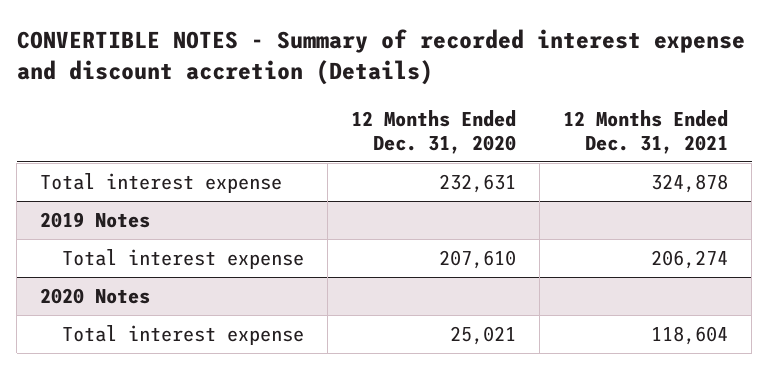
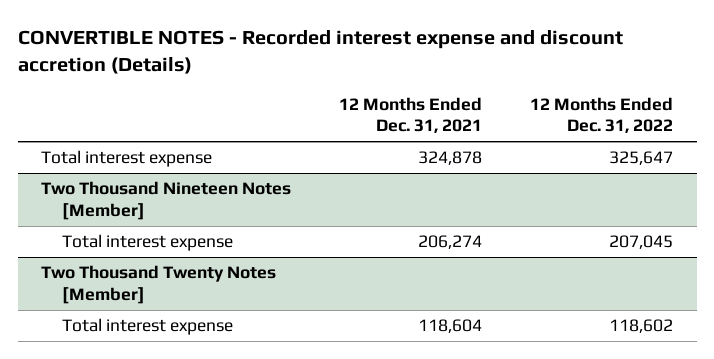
- CONVERTIBLE NOTES - Summary of recorded interest expense and discount accretion (Details)
+ CONVERTIBLE NOTES - Recorded interest expense and discount accretion (Details)
- | 12 Months Ended Dec. 31, 2020 | 12 Months Ended Dec. 31, 2021
+ | 12 Months Ended Dec. 31, 2021 | 12 Months Ended Dec. 31, 2022
- 2019 Notes
+ Two Thousand Nineteen Notes [Member]
- 2020 Notes
+ Two Thousand Twenty Notes [Member]

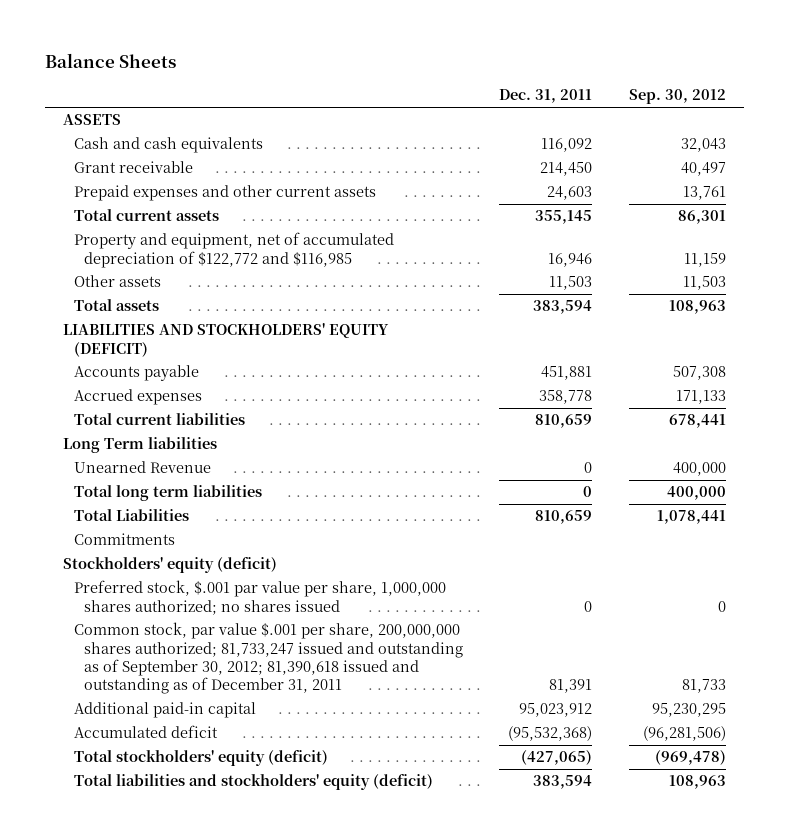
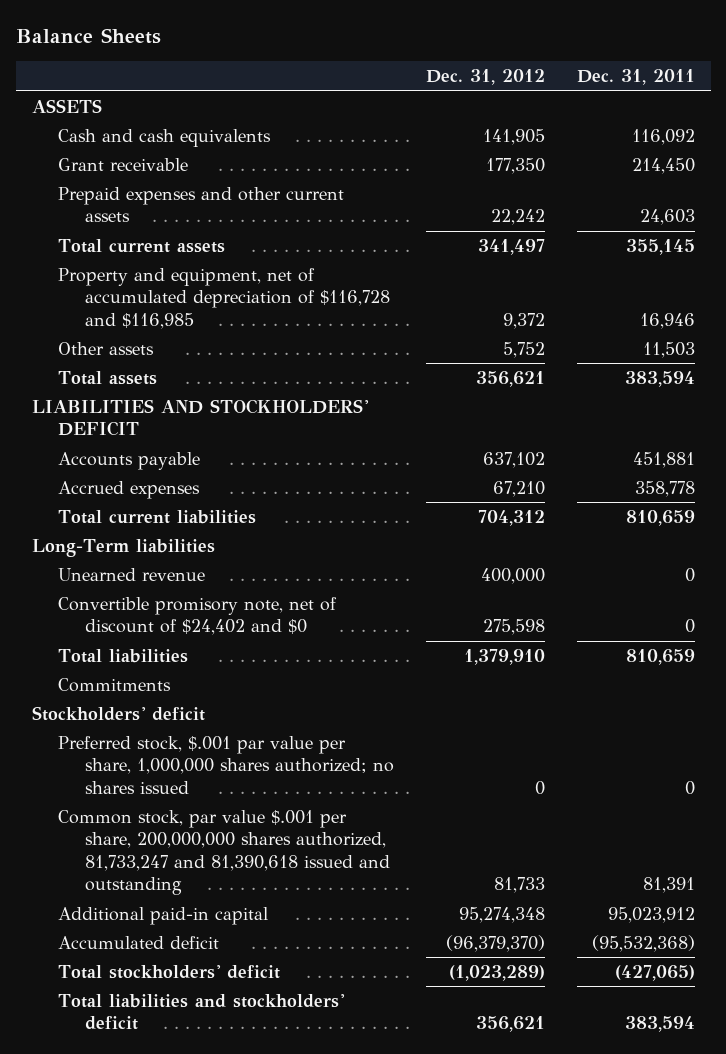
- | Dec. 31, 2011 | Sep. 30, 2012
+ | Dec. 31, 2012 | Dec. 31, 2011
- Property and equipment, net of accumulated depreciation of $122,772 and $116,985 | 16,946 | 11,159
+ Property and equipment, net of accumulated depreciation of $116,728 and $116,985 | 9,372 | 16,946
- LIABILITIES AND STOCKHOLDERS' EQUITY (DEFICIT)
+ LIABILITIES AND STOCKHOLDERS' DEFICIT
- Long Term liabilities
- Unearned Revenue | 0 | 400,000
- Total long term liabilities | 0 | 400,000
- Total Liabilities | 810,659 | 1,078,441
+ Long-Term liabilities
+ Unearned revenue | 400,000 | 0
+ Convertible promisory note, net of discount of $24,402 and $0 | 275,598 | 0
+ Total liabilities | 1,379,910 | 810,659
- Stockholders' equity (deficit)
+ Stockholders' deficit
- Common stock, par value $.001 per share, 200,000,000 shares authorized; 81,733,247 issued and outstanding as of September 30, 2012; 81,390,618 issued and outstanding as of December 31, 2011 | 81,391 | 81,733
+ Common stock, par value $.001 per share, 200,000,000 shares authorized, 81,733,247 and 81,390,618 issued and outstanding | 81,733 | 81,391
- Total stockholders' equity (deficit) | (427,065) | (969,478)
- Total liabilities and stockholders' equity (deficit) | 383,594 | 108,963
+ Total stockholders' deficit | (1,023,289) | (427,065)
+ Total liabilities and stockholders' deficit | 356,621 | 383,594

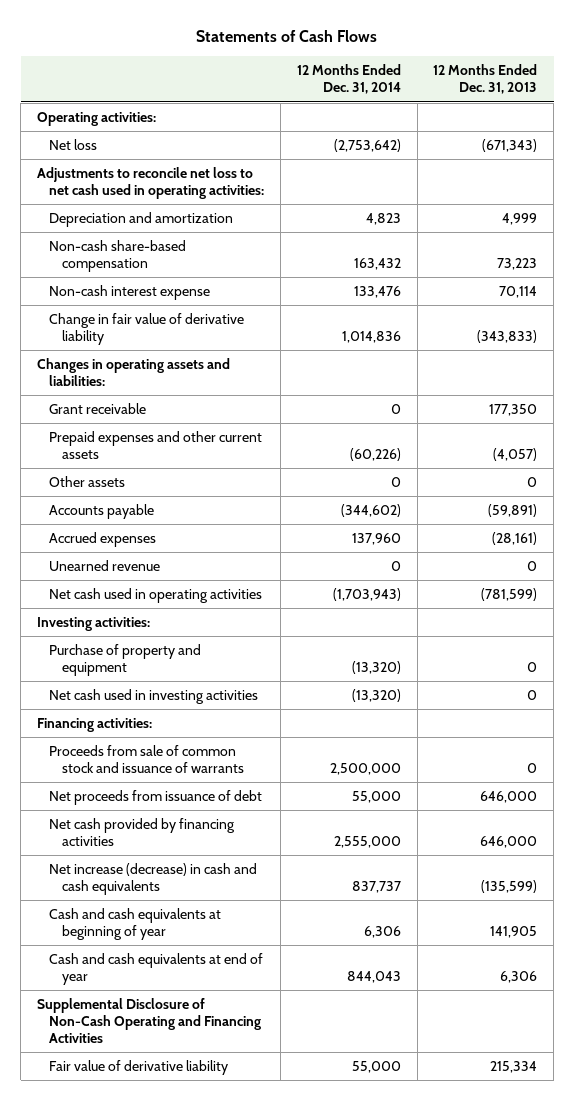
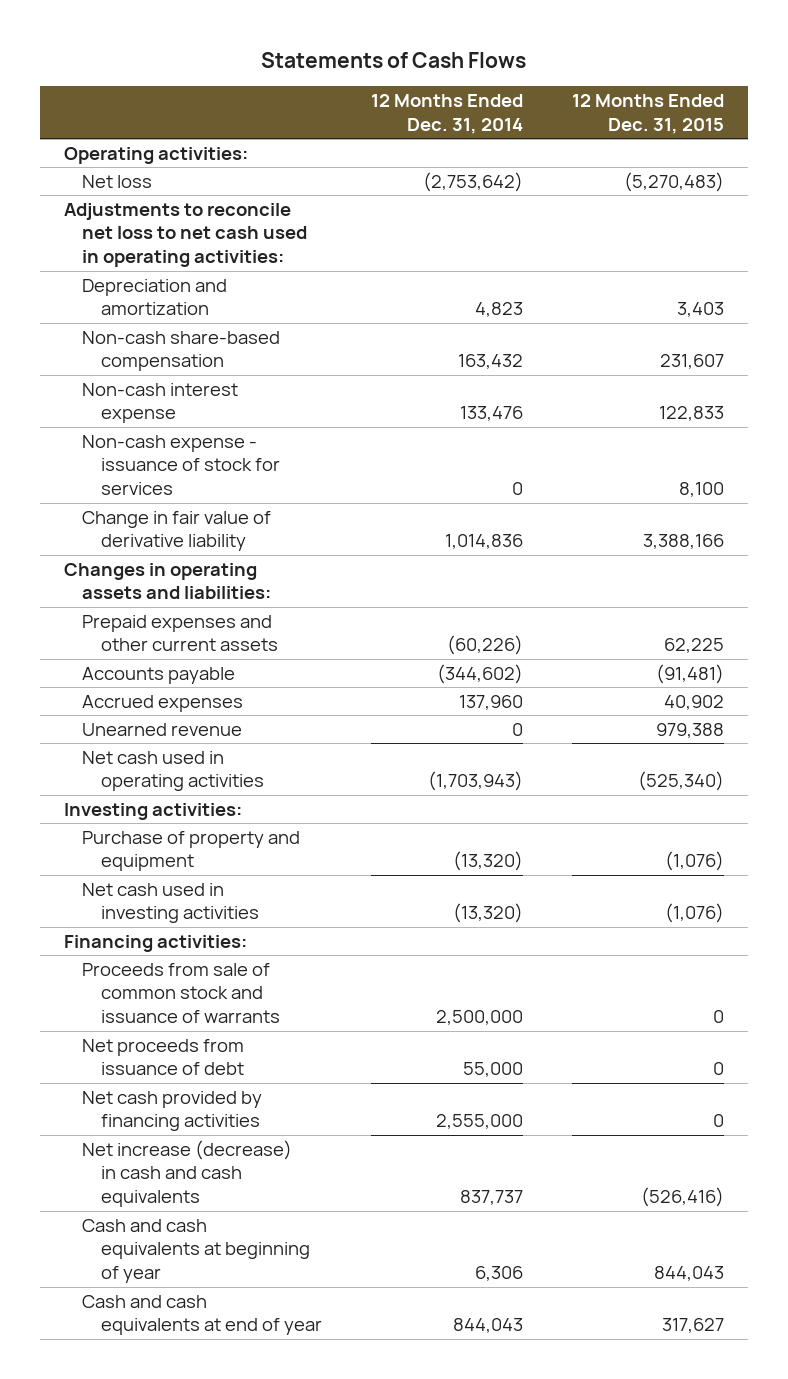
- | 12 Months Ended Dec. 31, 2014 | 12 Months Ended Dec. 31, 2013
+ | 12 Months Ended Dec. 31, 2014 | 12 Months Ended Dec. 31, 2015
+ Non-cash expense - issuance of stock for services | 0 | 8,100
- Grant receivable | 0 | 177,350
- Other assets | 0 | 0
- Supplemental Disclosure of Non-Cash Operating and Financing Activities
- Fair value of derivative liability | 55,000 | 215,334

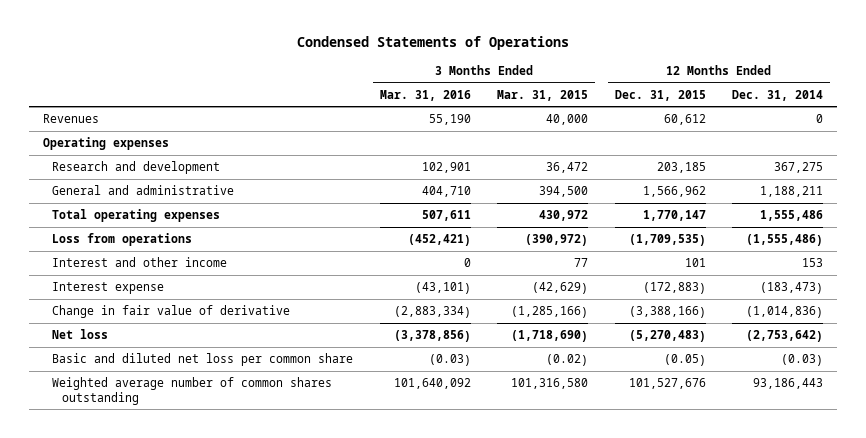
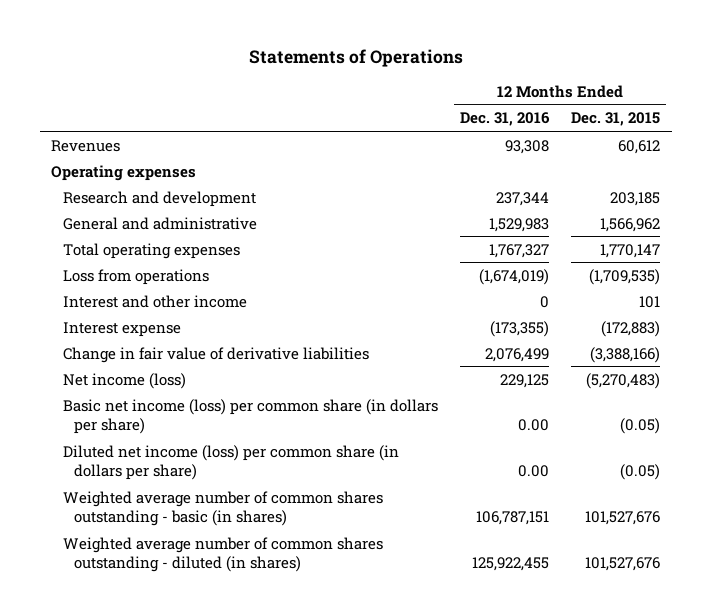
- Condensed Statements of Operations
+ Statements of Operations
- | 3 Months Ended Mar. 31, 2016 | 3 Months Ended Mar. 31, 2015 | 12 Months Ended Dec. 31, 2015 | 12 Months Ended Dec. 31, 2014
+ | 12 Months Ended Dec. 31, 2016 | 12 Months Ended Dec. 31, 2015
- Change in fair value of derivative | (2,883,334) | (1,285,166) | (3,388,166) | (1,014,836)
- Net loss | (3,378,856) | (1,718,690) | (5,270,483) | (2,753,642)
- Basic and diluted net loss per common share | (0.03) | (0.02) | (0.05) | (0.03)
- Weighted average number of common shares outstanding | 101,640,092 | 101,316,580 | 101,527,676 | 93,186,443
+ Change in fair value of derivative liabilities | 2,076,499 | (3,388,166)
+ Net income (loss) | 229,125 | (5,270,483)
+ Basic net income (loss) per common share (in dollars per share) | 0.00 | (0.05)
+ Diluted net income (loss) per common share (in dollars per share) | 0.00 | (0.05)
+ Weighted average number of common shares outstanding - basic (in shares) | 106,787,151 | 101,527,676
+ Weighted average number of common shares outstanding - diluted (in shares) | 125,922,455 | 101,527,676

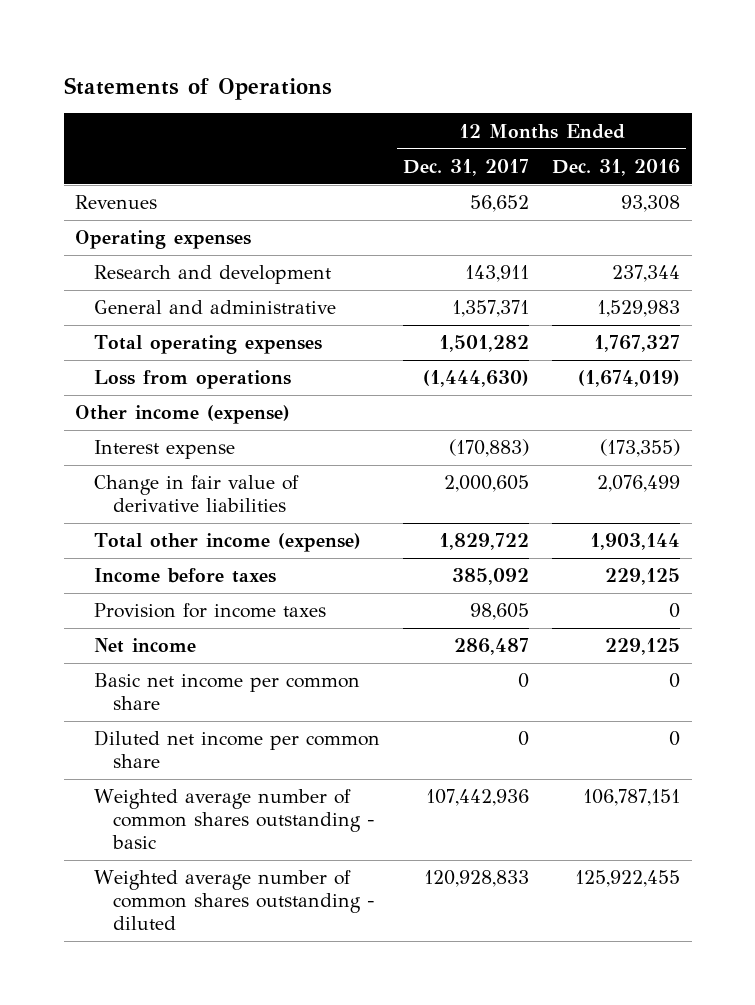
- | 12 Months Ended Dec. 31, 2016 | 12 Months Ended Dec. 31, 2015
+ | 12 Months Ended Dec. 31, 2017 | 12 Months Ended Dec. 31, 2016
- Interest and other income | 0 | 101
+ Other income (expense)
- Net income (loss) | 229,125 | (5,270,483)
- Basic net income (loss) per common share (in dollars per share) | 0.00 | (0.05)
- Diluted net income (loss) per common share (in dollars per share) | 0.00 | (0.05)
- Weighted average number of common shares outstanding - basic (in shares) | 106,787,151 | 101,527,676
- Weighted average number of common shares outstanding - diluted (in shares) | 125,922,455 | 101,527,676
+ Total other income (expense) | 1,829,722 | 1,903,144
+ Income before taxes | 385,092 | 229,125
+ Provision for income taxes | 98,605 | 0
+ Net income | 286,487 | 229,125
+ Basic net income per common share | 0 | 0
+ Diluted net income per common share | 0 | 0
+ Weighted average number of common shares outstanding - basic | 107,442,936 | 106,787,151
+ Weighted average number of common shares outstanding - diluted | 120,928,833 | 125,922,455

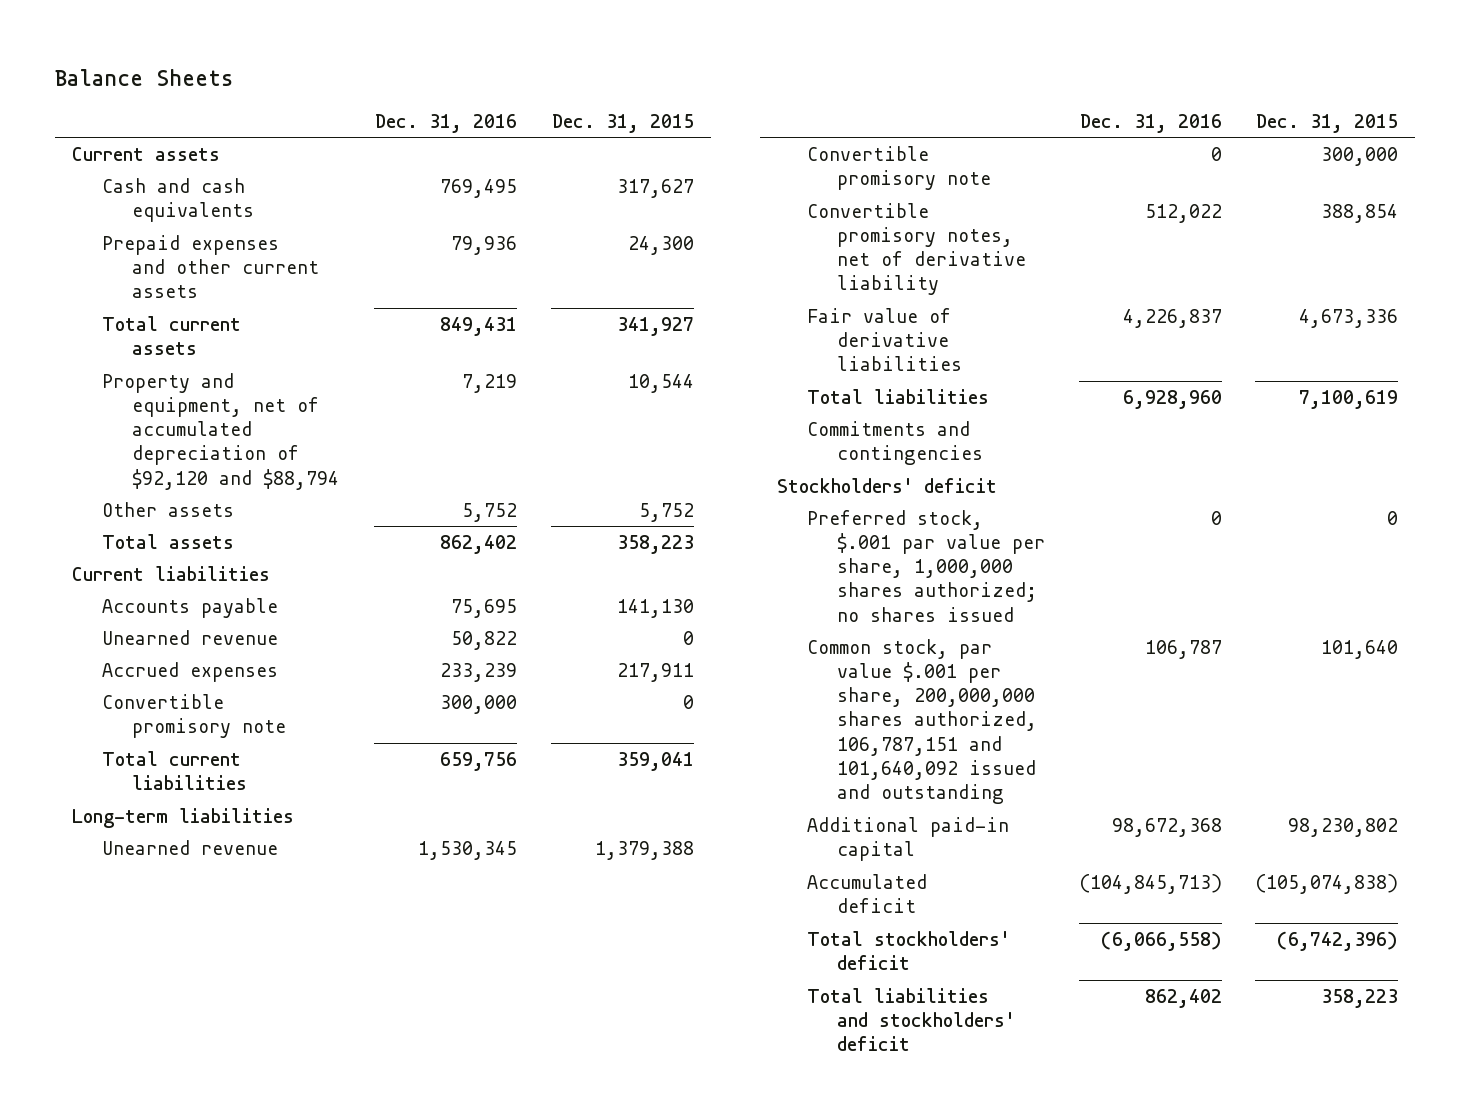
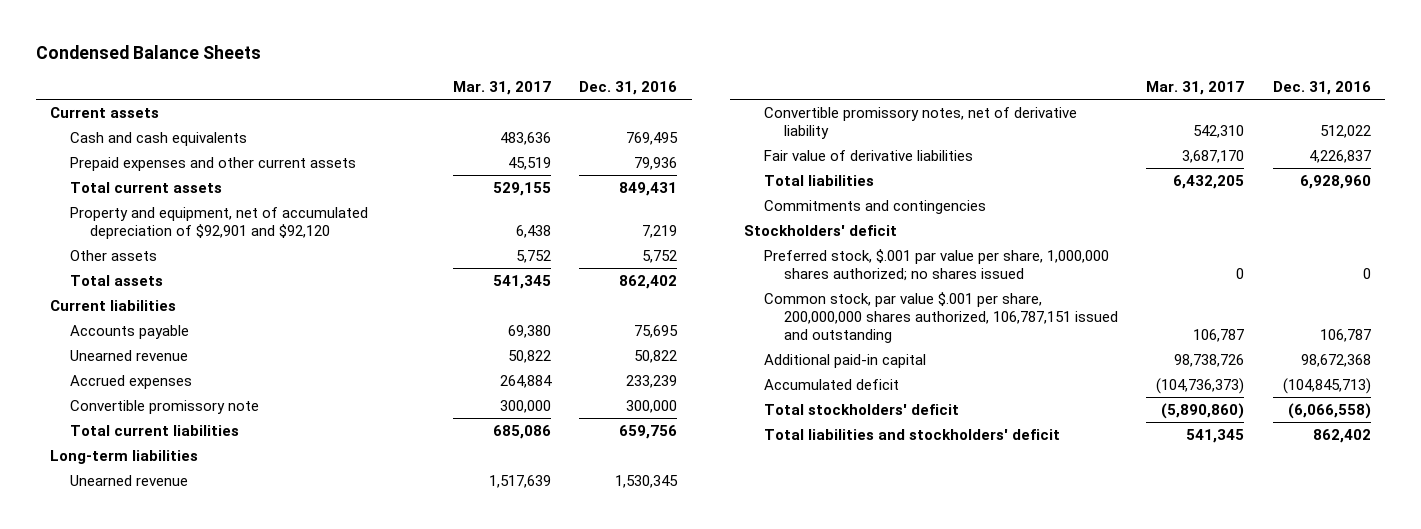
- Balance Sheets
+ Condensed Balance Sheets
- | Dec. 31, 2016 | Dec. 31, 2015
+ | Mar. 31, 2017 | Dec. 31, 2016
- Property and equipment, net of accumulated depreciation of $92,120 and $88,794 | 7,219 | 10,544
+ Property and equipment, net of accumulated depreciation of $92,901 and $92,120 | 6,438 | 7,219
- Convertible promisory note | 300,000 | 0
+ Convertible promissory note | 300,000 | 300,000
- Convertible promisory note | 0 | 300,000
- Convertible promisory notes, net of derivative liability | 512,022 | 388,854
+ Convertible promissory notes, net of derivative liability | 542,310 | 512,022
- Common stock, par value $.001 per share, 200,000,000 shares authorized, 106,787,151 and 101,640,092 issued and outstanding | 106,787 | 101,640
+ Common stock, par value $.001 per share, 200,000,000 shares authorized, 106,787,151 issued and outstanding | 106,787 | 106,787

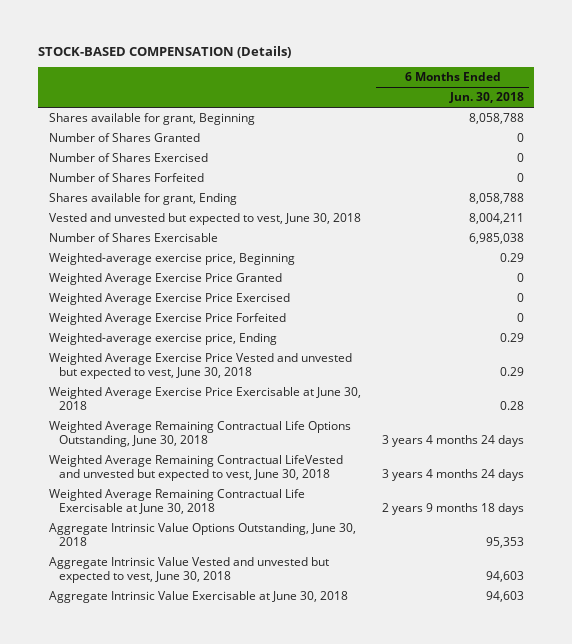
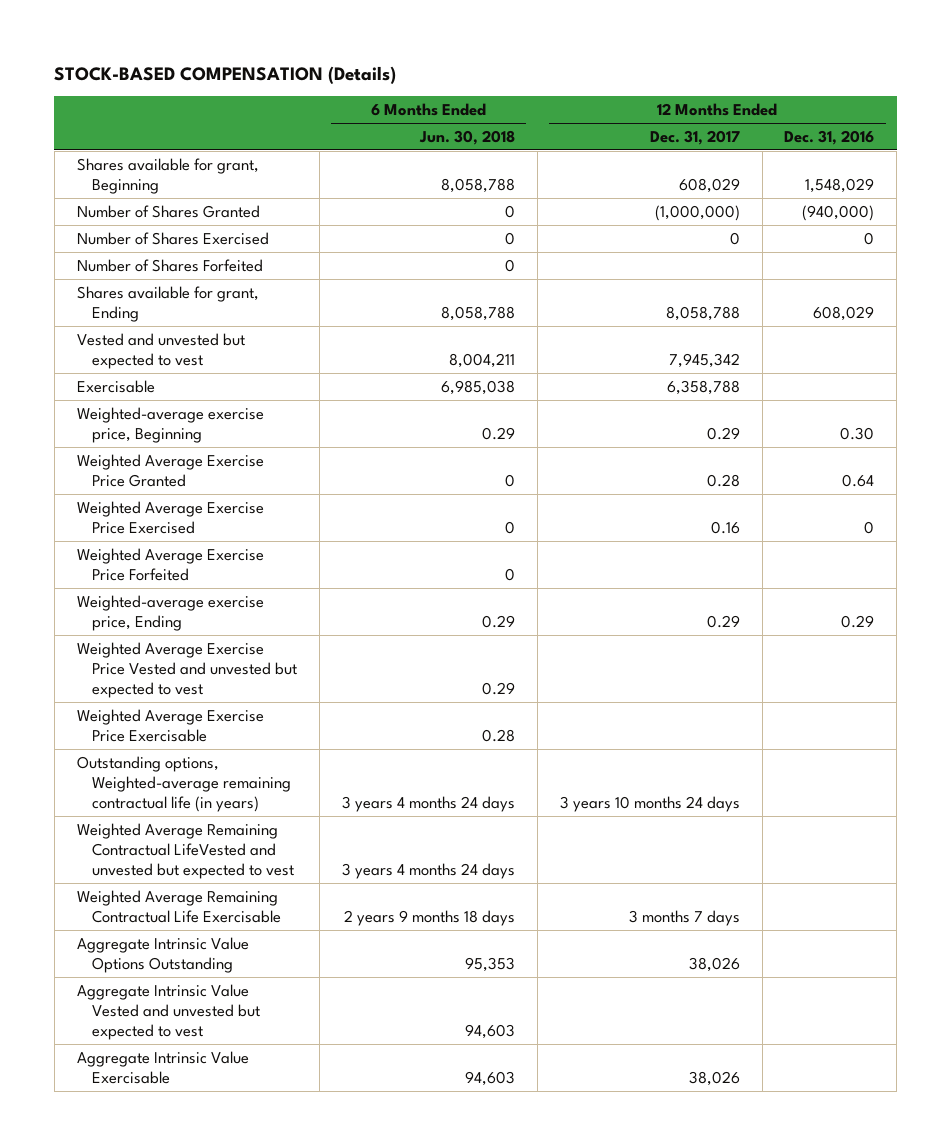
- | 6 Months Ended Jun. 30, 2018
+ | 6 Months Ended Jun. 30, 2018 | 12 Months Ended Dec. 31, 2017 | 12 Months Ended Dec. 31, 2016
- Vested and unvested but expected to vest, June 30, 2018 | 8,004,211
- Number of Shares Exercisable | 6,985,038
+ Vested and unvested but expected to vest | 8,004,211 | 7,945,342 |
+ Exercisable | 6,985,038 | 6,358,788 |
- Weighted Average Exercise Price Vested and unvested but expected to vest, June 30, 2018 | 0.29
- Weighted Average Exercise Price Exercisable at June 30, 2018 | 0.28
- Weighted Average Remaining Contractual Life Options Outstanding, June 30, 2018 | 3 years 4 months 24 days
- Weighted Average Remaining Contractual LifeVested and unvested but expected to vest, June 30, 2018 | 3 years 4 months 24 days
- Weighted Average Remaining Contractual Life Exercisable at June 30, 2018 | 2 years 9 months 18 days
- Aggregate Intrinsic Value Options Outstanding, June 30, 2018 | 95,353
- Aggregate Intrinsic Value Vested and unvested but expected to vest, June 30, 2018 | 94,603
- Aggregate Intrinsic Value Exercisable at June 30, 2018 | 94,603
+ Weighted Average Exercise Price Vested and unvested but expected to vest | 0.29 | |
+ Weighted Average Exercise Price Exercisable | 0.28 | |
+ Outstanding options, Weighted-average remaining contractual life (in years) | 3 years 4 months 24 days | 3 years 10 months 24 days |
+ Weighted Average Remaining Contractual LifeVested and unvested but expected to vest | 3 years 4 months 24 days | |
+ Weighted Average Remaining Contractual Life Exercisable | 2 years 9 months 18 days | 3 months 7 days |
+ Aggregate Intrinsic Value Options Outstanding | 95,353 | 38,026 |
+ Aggregate Intrinsic Value Vested and unvested but expected to vest | 94,603 | |
+ Aggregate Intrinsic Value Exercisable | 94,603 | 38,026 |

